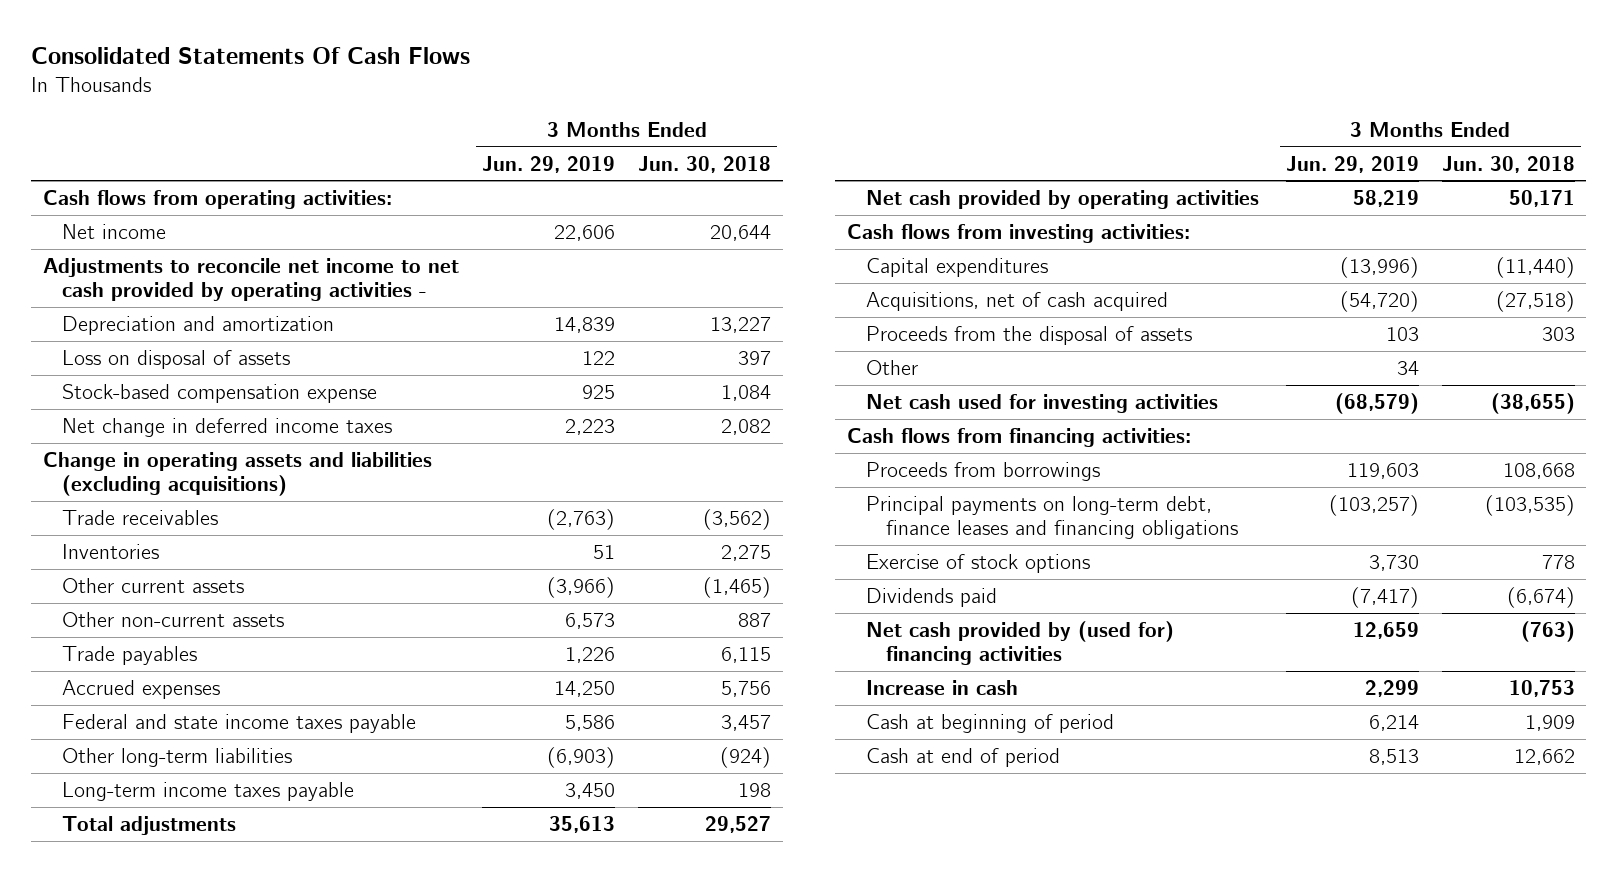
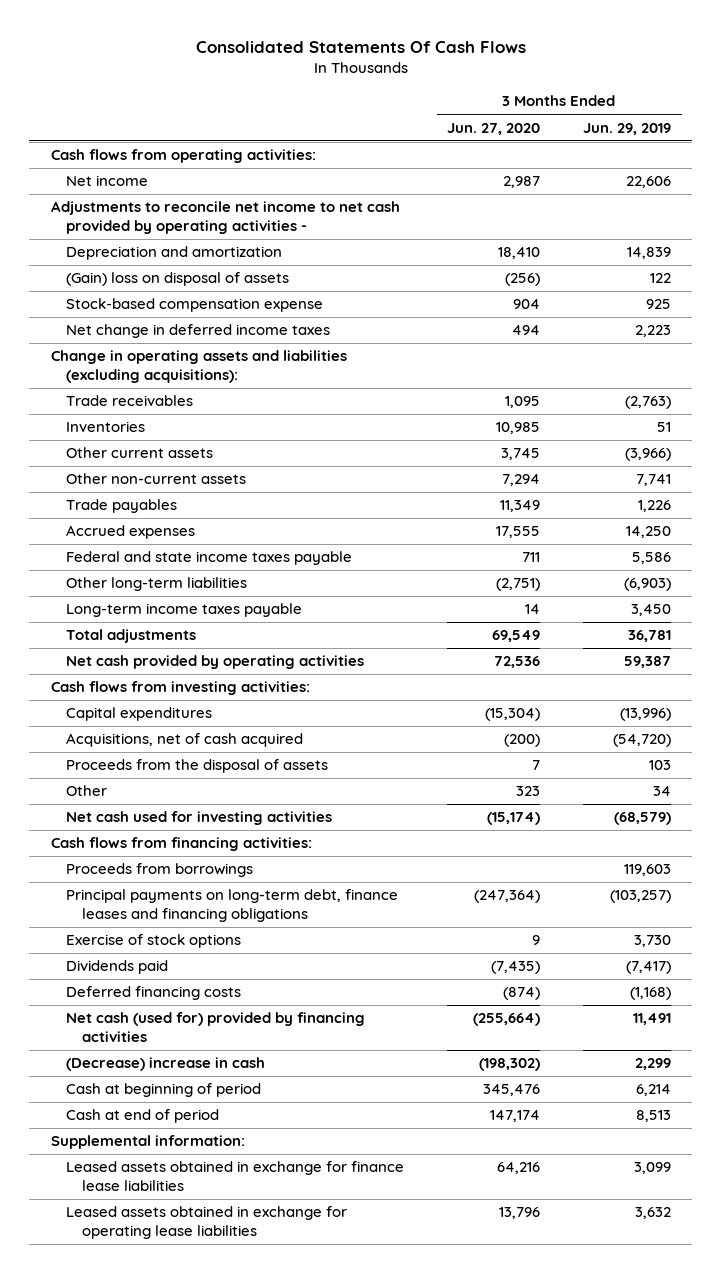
- | 3 Months Ended Jun. 29, 2019 | 3 Months Ended Jun. 30, 2018
+ | 3 Months Ended Jun. 27, 2020 | 3 Months Ended Jun. 29, 2019
- Loss on disposal of assets | 122 | 397
+ (Gain) loss on disposal of assets | (256) | 122
- Change in operating assets and liabilities (excluding acquisitions)
+ Change in operating assets and liabilities (excluding acquisitions):
- Other non-current assets | 6,573 | 887
+ Other non-current assets | 7,294 | 7,741
- Total adjustments | 35,613 | 29,527
- Net cash provided by operating activities | 58,219 | 50,171
+ Total adjustments | 69,549 | 36,781
+ Net cash provided by operating activities | 72,536 | 59,387
- Net cash provided by (used for) financing activities | 12,659 | (763)
- Increase in cash | 2,299 | 10,753
+ Deferred financing costs | (874) | (1,168)
+ Net cash (used for) provided by financing activities | (255,664) | 11,491
+ (Decrease) increase in cash | (198,302) | 2,299
+ Supplemental information:
+ Leased assets obtained in exchange for finance lease liabilities | 64,216 | 3,099
+ Leased assets obtained in exchange for operating lease liabilities | 13,796 | 3,632

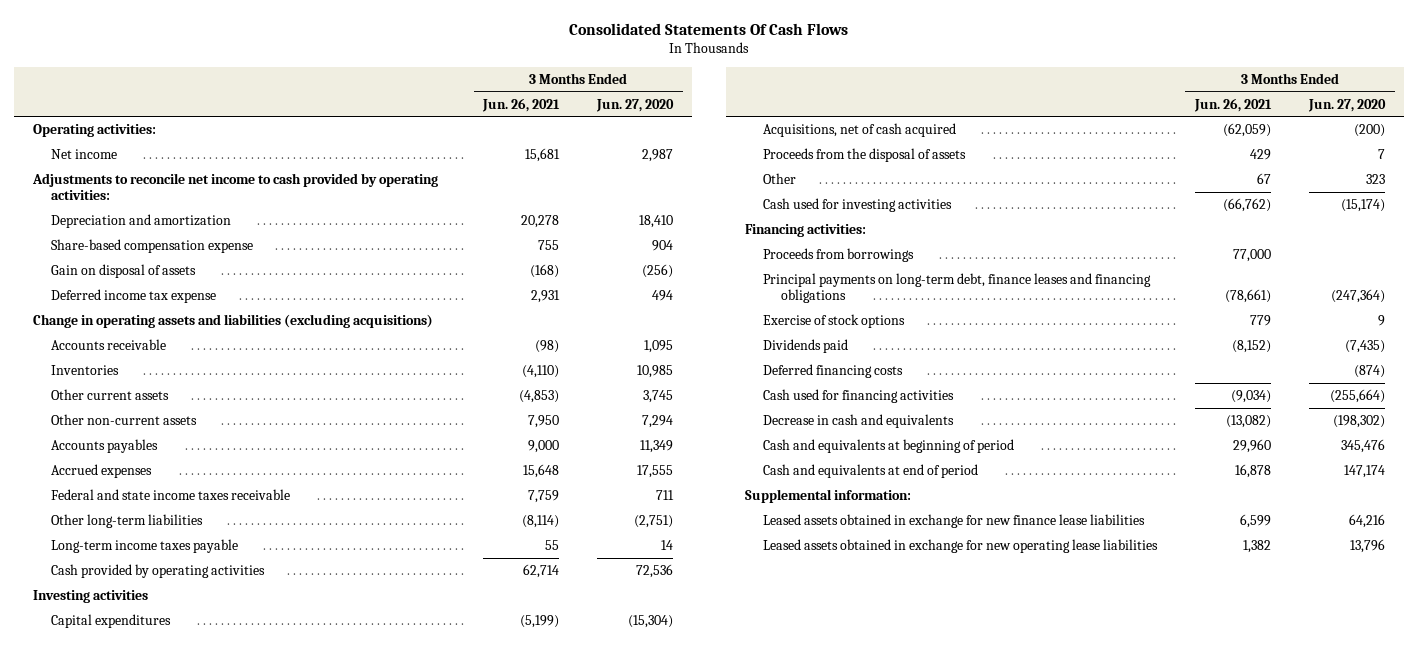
- | 3 Months Ended Jun. 27, 2020 | 3 Months Ended Jun. 29, 2019
+ | 3 Months Ended Jun. 26, 2021 | 3 Months Ended Jun. 27, 2020
- Cash flows from operating activities:
+ Operating activities:
- Adjustments to reconcile net income to net cash provided by operating activities -
+ Adjustments to reconcile net income to cash provided by operating activities:
- (Gain) loss on disposal of assets | (256) | 122
- Stock-based compensation expense | 904 | 925
- Net change in deferred income taxes | 494 | 2,223
- Change in operating assets and liabilities (excluding acquisitions):
- Trade receivables | 1,095 | (2,763)
+ Share-based compensation expense | 755 | 904
+ Gain on disposal of assets | (168) | (256)
+ Deferred income tax expense | 2,931 | 494
+ Change in operating assets and liabilities (excluding acquisitions)
+ Accounts receivable | (98) | 1,095
- Trade payables | 11,349 | 1,226
+ Accounts payables | 9,000 | 11,349
- Federal and state income taxes payable | 711 | 5,586
+ Federal and state income taxes receivable | 7,759 | 711
- Total adjustments | 69,549 | 36,781
- Net cash provided by operating activities | 72,536 | 59,387
- Cash flows from investing activities:
+ Cash provided by operating activities | 62,714 | 72,536
+ Investing activities
- Net cash used for investing activities | (15,174) | (68,579)
- Cash flows from financing activities:
+ Cash used for investing activities | (66,762) | (15,174)
+ Financing activities:
- Net cash (used for) provided by financing activities | (255,664) | 11,491
- (Decrease) increase in cash | (198,302) | 2,299
- Cash at beginning of period | 345,476 | 6,214
- Cash at end of period | 147,174 | 8,513
+ Cash used for financing activities | (9,034) | (255,664)
+ Decrease in cash and equivalents | (13,082) | (198,302)
+ Cash and equivalents at beginning of period | 29,960 | 345,476
+ Cash and equivalents at end of period | 16,878 | 147,174
- Leased assets obtained in exchange for finance lease liabilities | 64,216 | 3,099
- Leased assets obtained in exchange for operating lease liabilities | 13,796 | 3,632
+ Leased assets obtained in exchange for new finance lease liabilities | 6,599 | 64,216
+ Leased assets obtained in exchange for new operating lease liabilities | 1,382 | 13,796

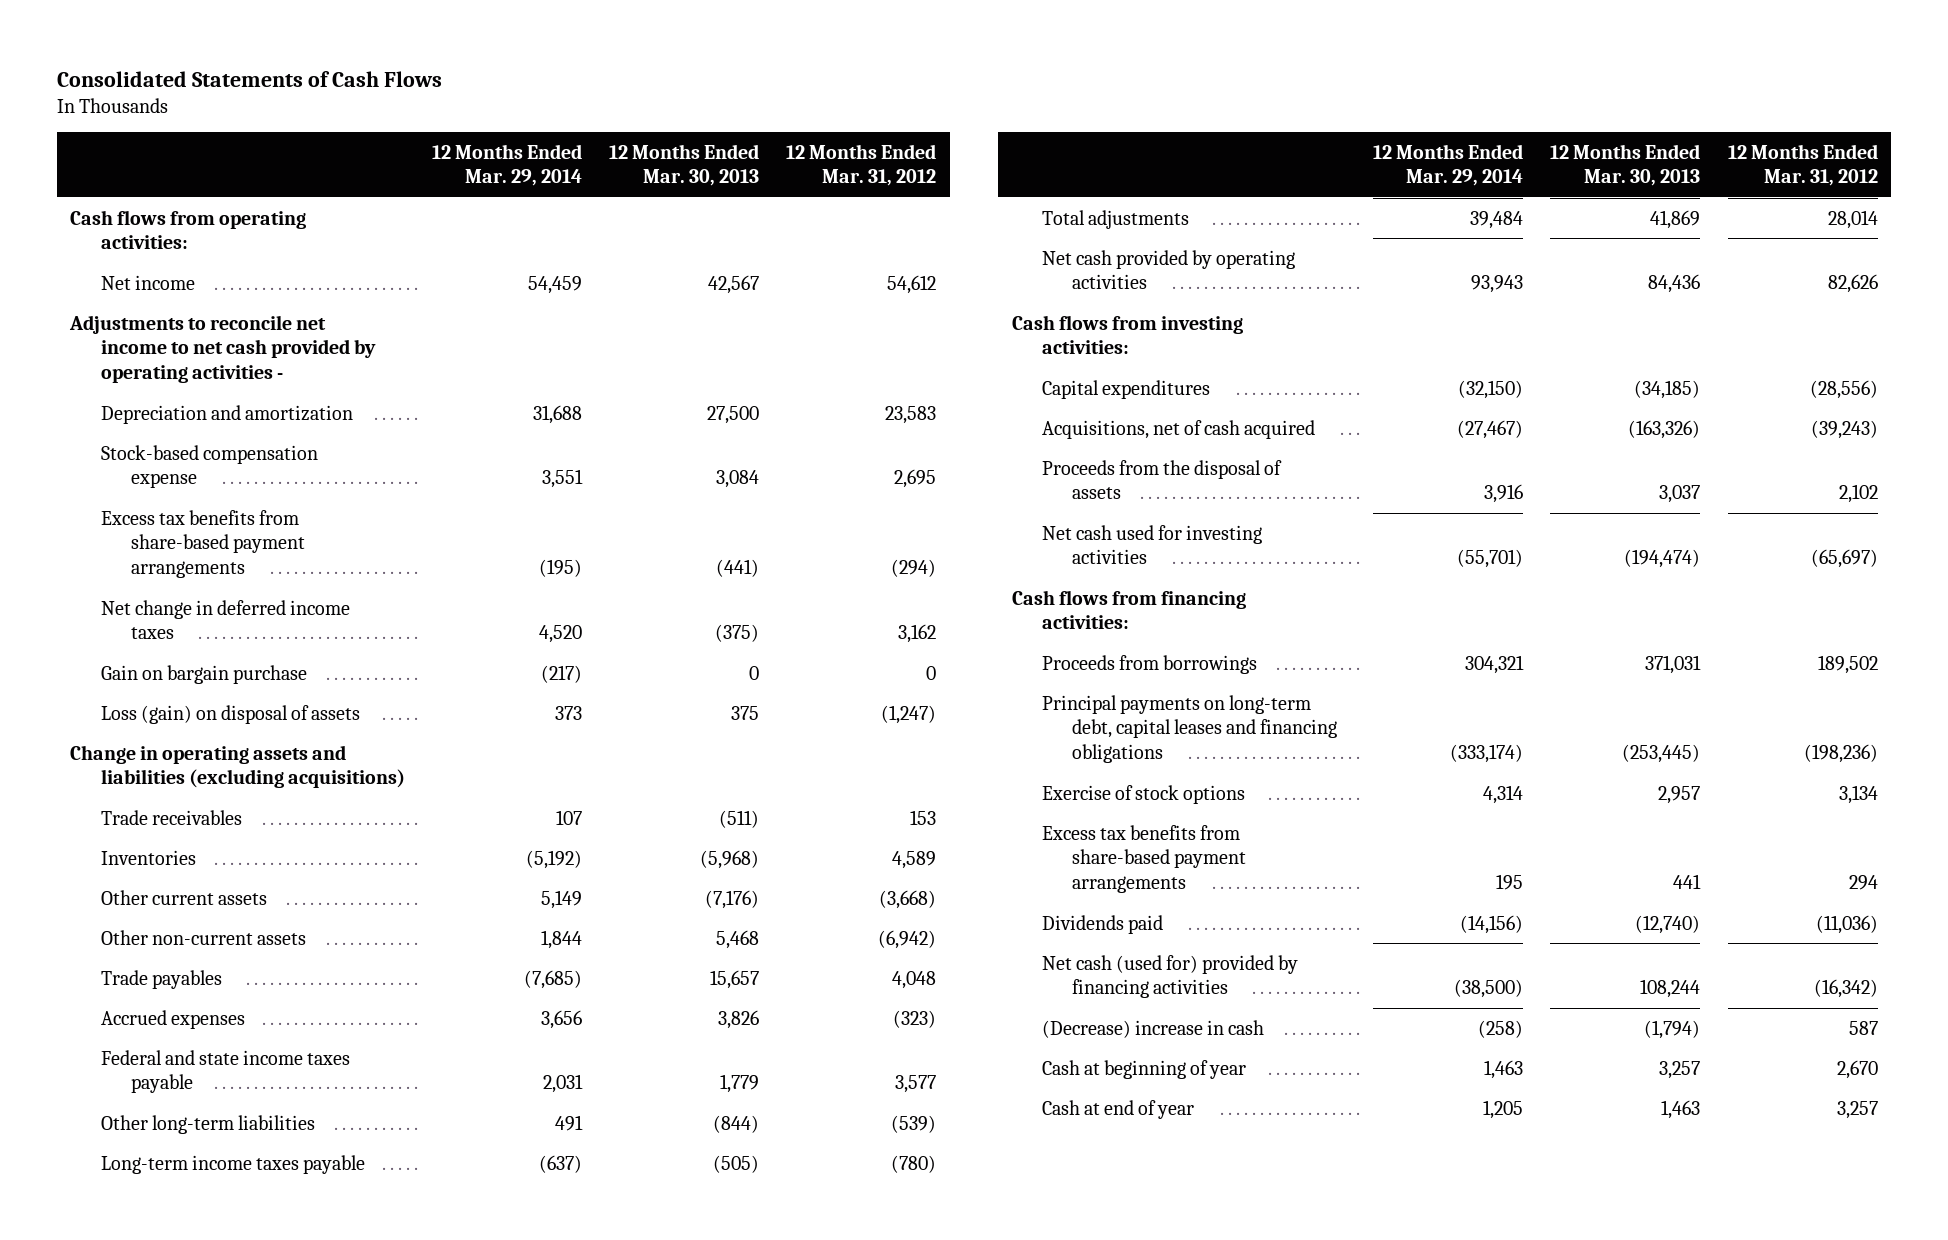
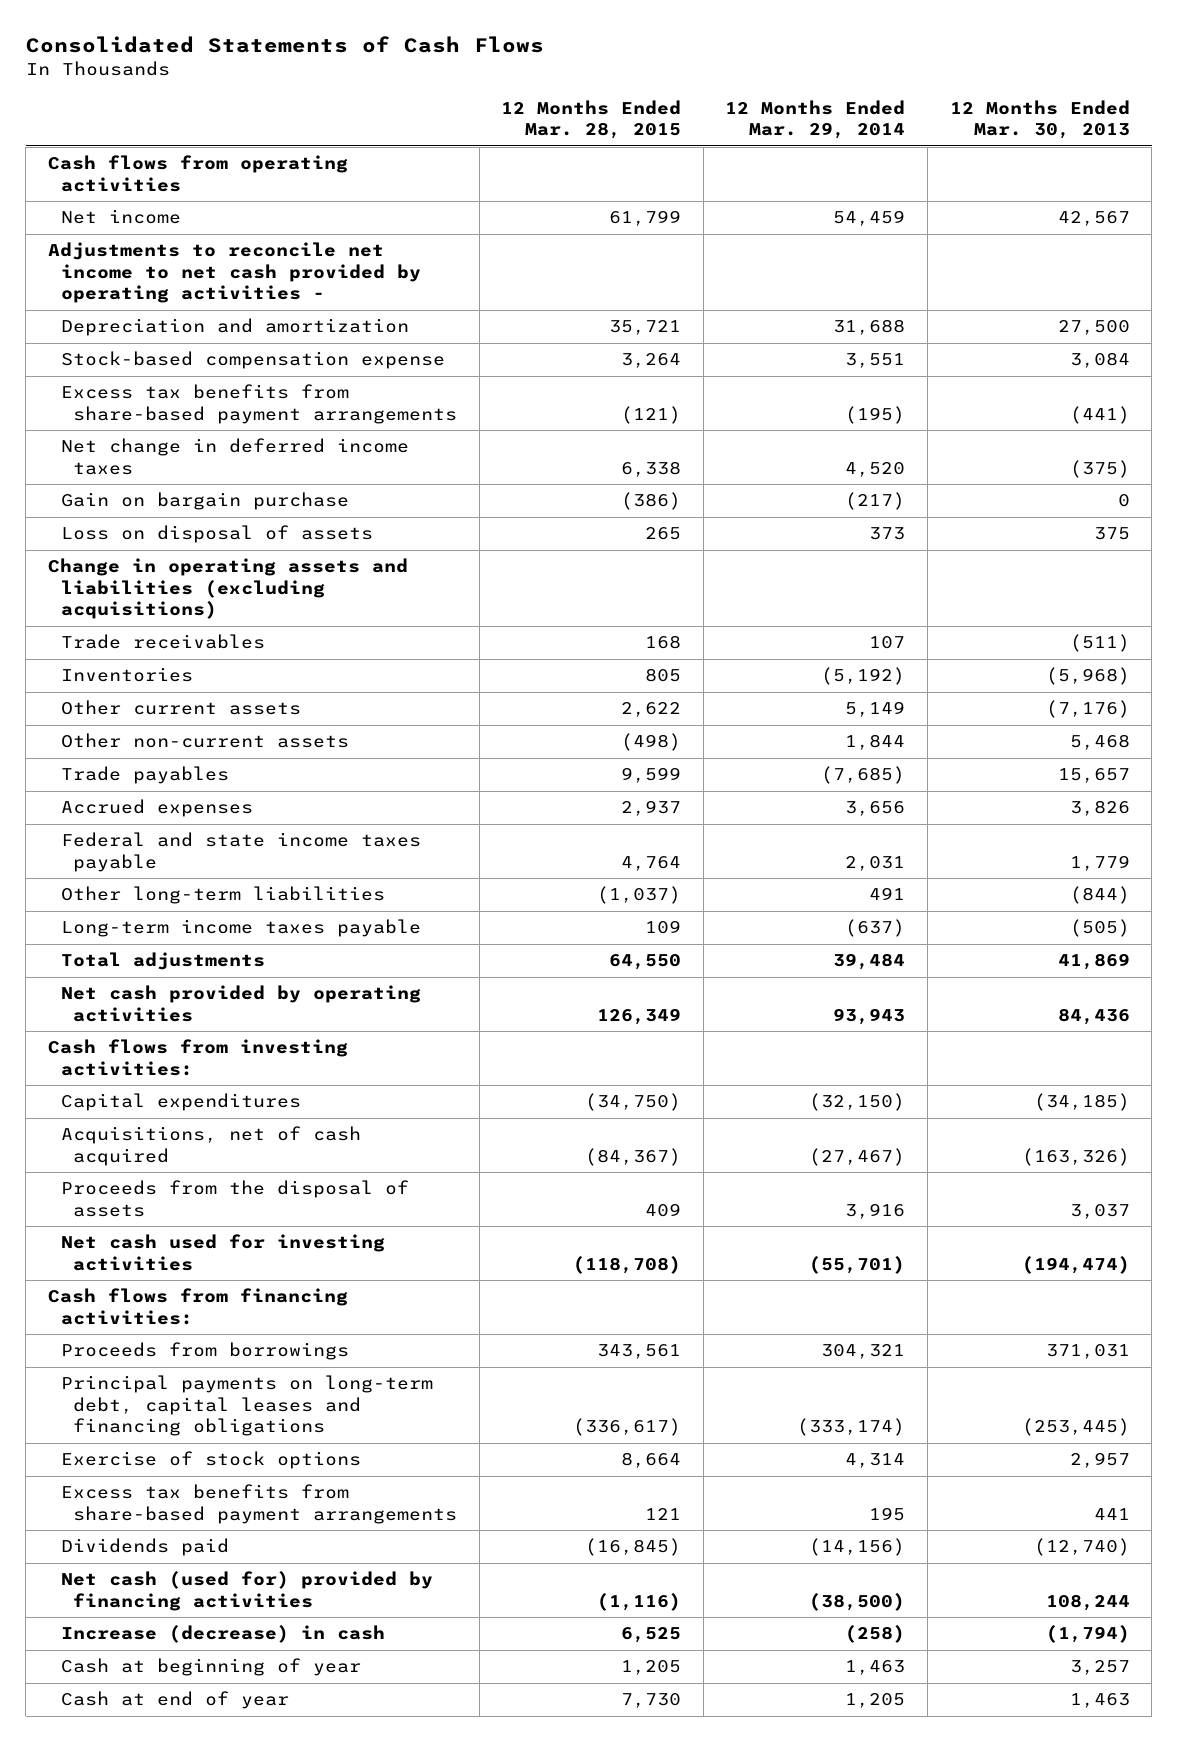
- | 12 Months Ended Mar. 29, 2014 | 12 Months Ended Mar. 30, 2013 | 12 Months Ended Mar. 31, 2012
+ | 12 Months Ended Mar. 28, 2015 | 12 Months Ended Mar. 29, 2014 | 12 Months Ended Mar. 30, 2013
- Cash flows from operating activities:
+ Cash flows from operating activities
- Loss (gain) on disposal of assets | 373 | 375 | (1,247)
+ Loss on disposal of assets | 265 | 373 | 375
- (Decrease) increase in cash | (258) | (1,794) | 587
+ Increase (decrease) in cash | 6,525 | (258) | (1,794)

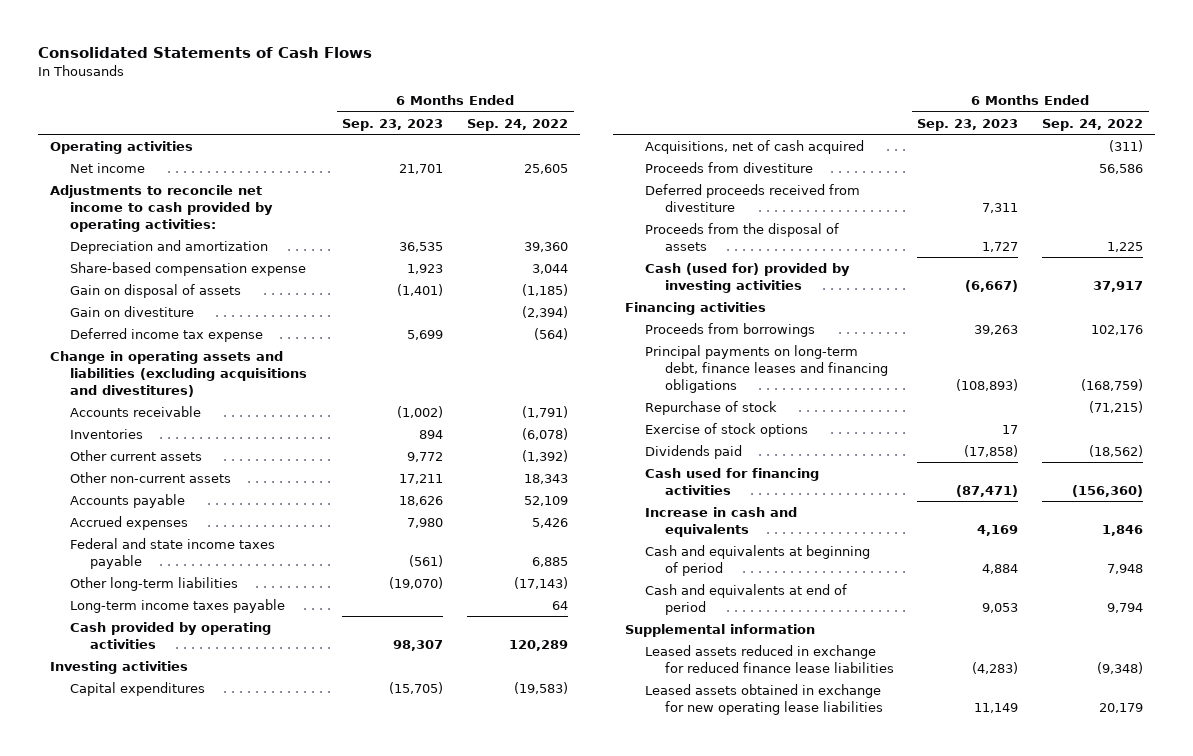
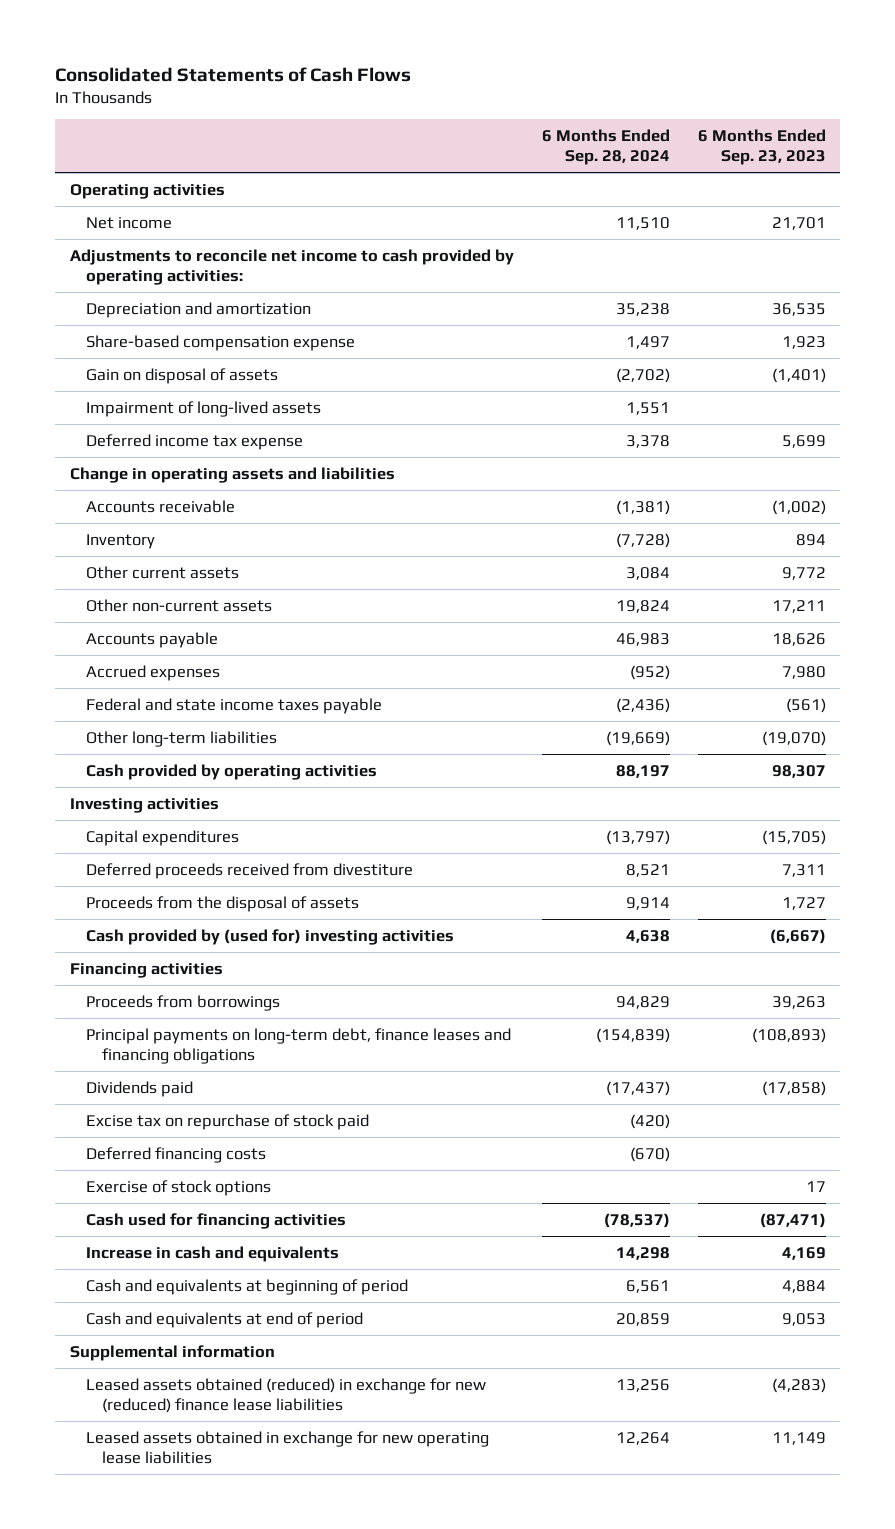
- | 6 Months Ended Sep. 23, 2023 | 6 Months Ended Sep. 24, 2022
+ | 6 Months Ended Sep. 28, 2024 | 6 Months Ended Sep. 23, 2023
- Gain on divestiture | | (2,394)
+ Impairment of long-lived assets | 1,551 |
- Change in operating assets and liabilities (excluding acquisitions and divestitures)
+ Change in operating assets and liabilities
- Inventories | 894 | (6,078)
+ Inventory | (7,728) | 894
- Long-term income taxes payable | | 64
- Acquisitions, net of cash acquired | | (311)
- Proceeds from divestiture | | 56,586
- Cash (used for) provided by investing activities | (6,667) | 37,917
+ Cash provided by (used for) investing activities | 4,638 | (6,667)
- Repurchase of stock | | (71,215)
+ Excise tax on repurchase of stock paid | (420) |
+ Deferred financing costs | (670) |
moved down: Exercise of stock options | | 17
- Leased assets reduced in exchange for reduced finance lease liabilities | (4,283) | (9,348)
+ Leased assets obtained (reduced) in exchange for new (reduced) finance lease liabilities | 13,256 | (4,283)

